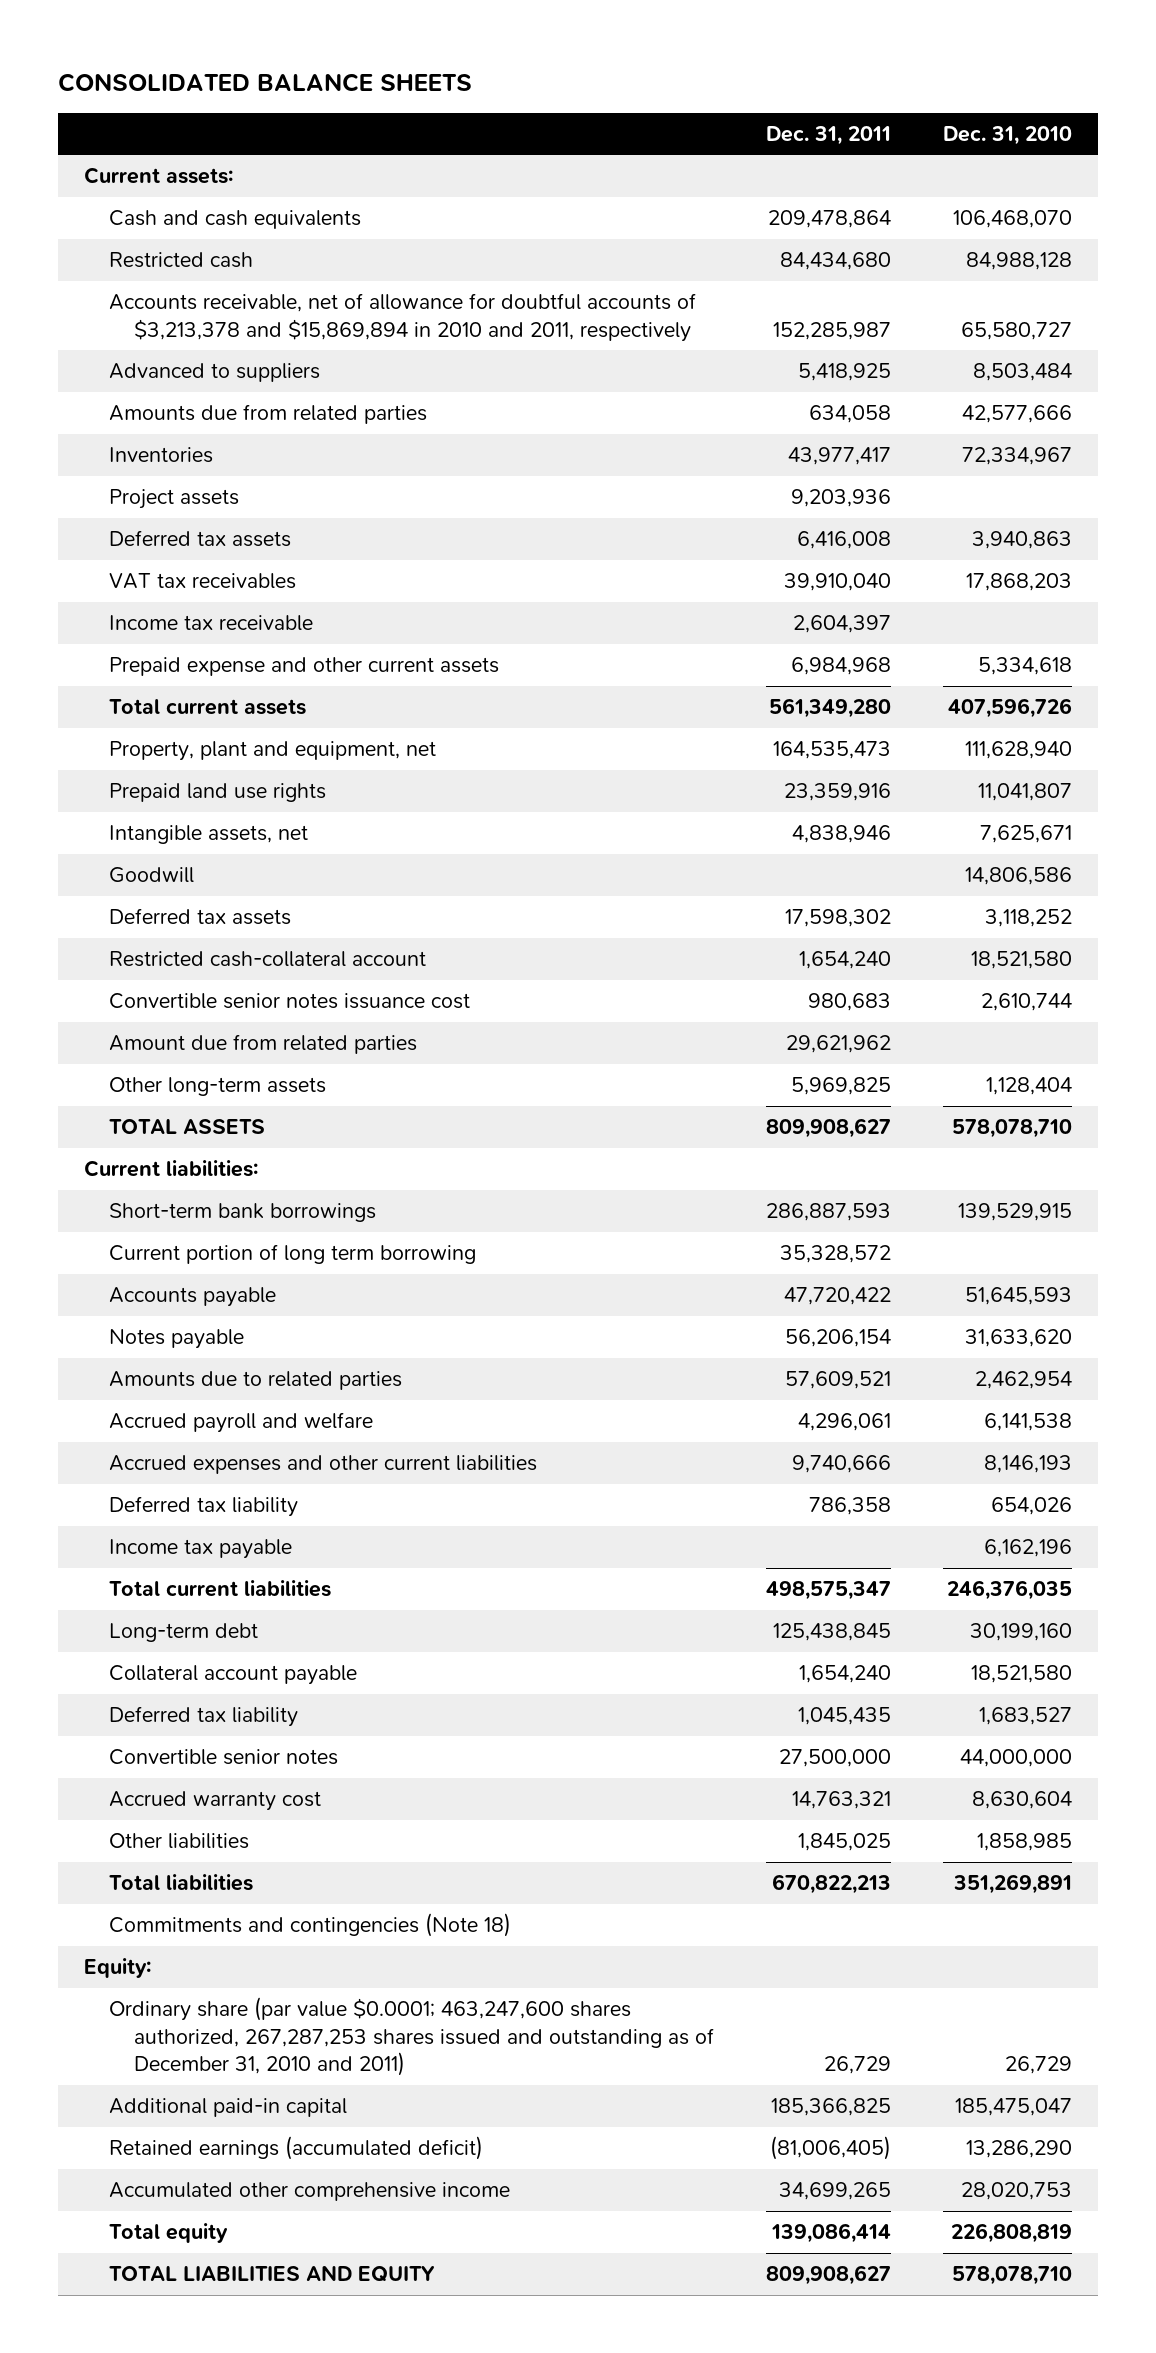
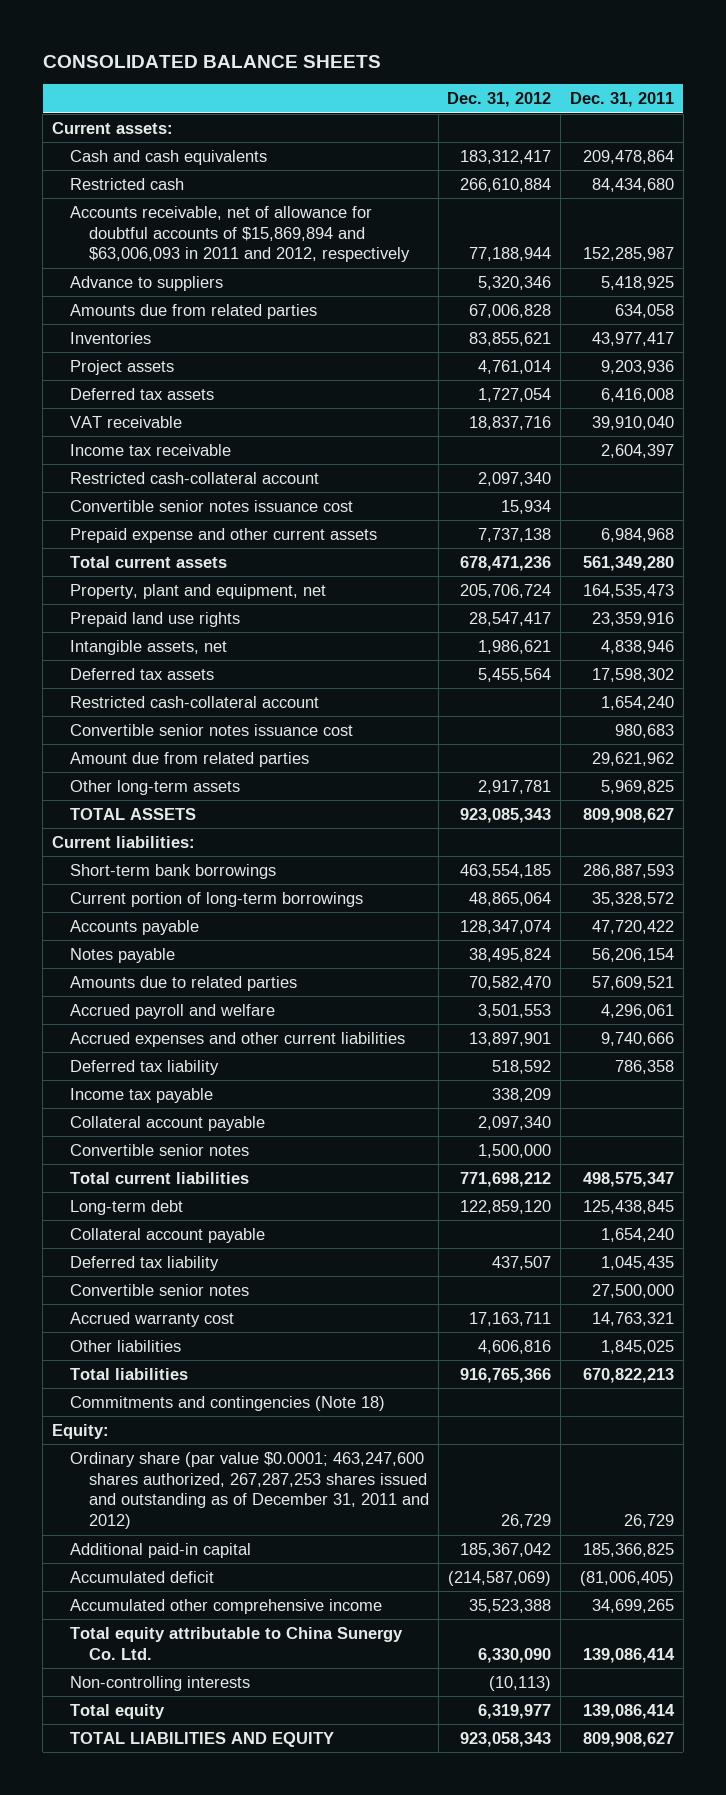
- | Dec. 31, 2011 | Dec. 31, 2010
+ | Dec. 31, 2012 | Dec. 31, 2011
- Accounts receivable, net of allowance for doubtful accounts of $3,213,378 and $15,869,894 in 2010 and 2011, respectively | 152,285,987 | 65,580,727
- Advanced to suppliers | 5,418,925 | 8,503,484
+ Accounts receivable, net of allowance for doubtful accounts of $15,869,894 and $63,006,093 in 2011 and 2012, respectively | 77,188,944 | 152,285,987
+ Advance to suppliers | 5,320,346 | 5,418,925
- VAT tax receivables | 39,910,040 | 17,868,203
+ VAT receivable | 18,837,716 | 39,910,040
+ Restricted cash-collateral account | 2,097,340 |
+ Convertible senior notes issuance cost | 15,934 |
- Goodwill | | 14,806,586
- Current portion of long term borrowing | 35,328,572 |
+ Current portion of long-term borrowings | 48,865,064 | 35,328,572
+ Collateral account payable | 2,097,340 |
+ Convertible senior notes | 1,500,000 |
- Ordinary share (par value $0.0001; 463,247,600 shares authorized, 267,287,253 shares issued and outstanding as of December 31, 2010 and 2011) | 26,729 | 26,729
+ Ordinary share (par value $0.0001; 463,247,600 shares authorized, 267,287,253 shares issued and outstanding as of December 31, 2011 and 2012) | 26,729 | 26,729
- Retained earnings (accumulated deficit) | (81,006,405) | 13,286,290
+ Accumulated deficit | (214,587,069) | (81,006,405)
+ Total equity attributable to China Sunergy Co. Ltd. | 6,330,090 | 139,086,414
+ Non-controlling interests | (10,113) |

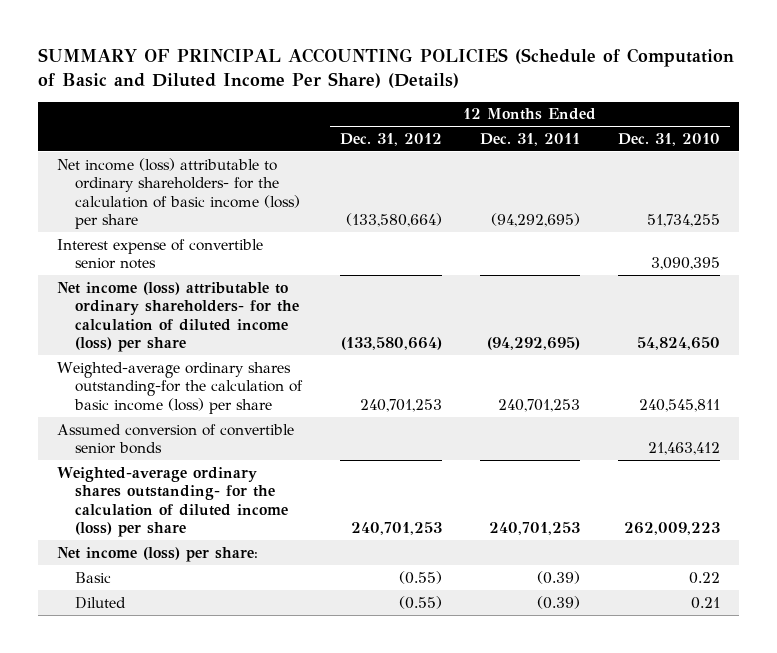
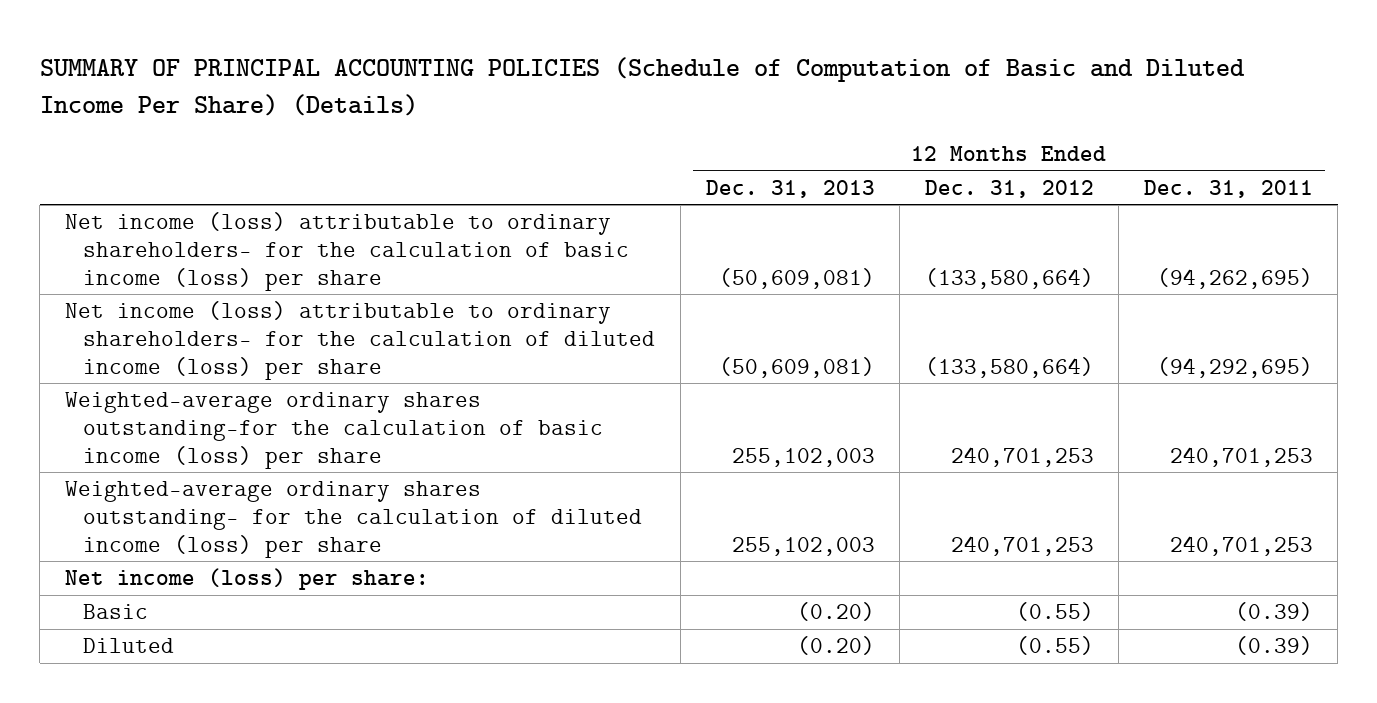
- | 12 Months Ended Dec. 31, 2012 | 12 Months Ended Dec. 31, 2011 | 12 Months Ended Dec. 31, 2010
+ | 12 Months Ended Dec. 31, 2013 | 12 Months Ended Dec. 31, 2012 | 12 Months Ended Dec. 31, 2011
- Net income (loss) attributable to ordinary shareholders- for the calculation of basic income (loss) per share | (133,580,664) | (94,292,695) | 51,734,255
- Interest expense of convertible senior notes | | | 3,090,395
+ Net income (loss) attributable to ordinary shareholders- for the calculation of basic income (loss) per share | (50,609,081) | (133,580,664) | (94,262,695)
- Assumed conversion of convertible senior bonds | | | 21,463,412

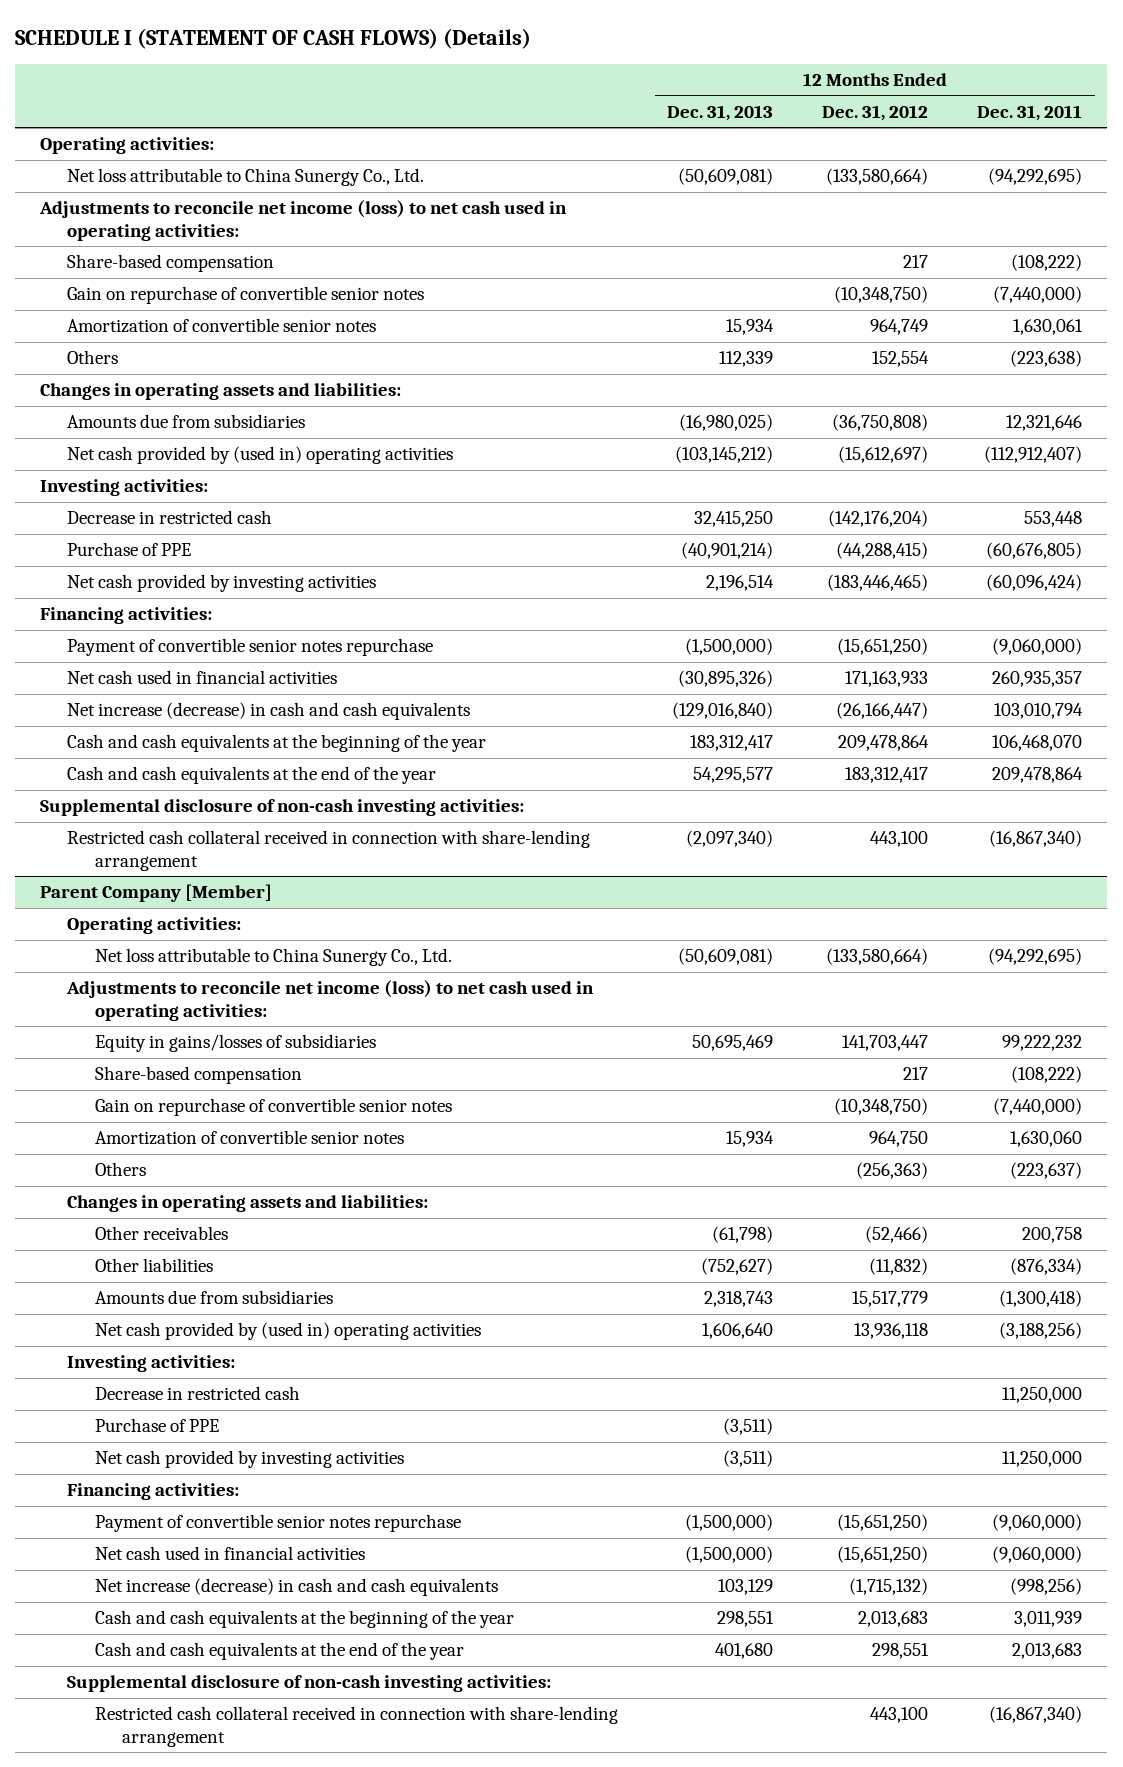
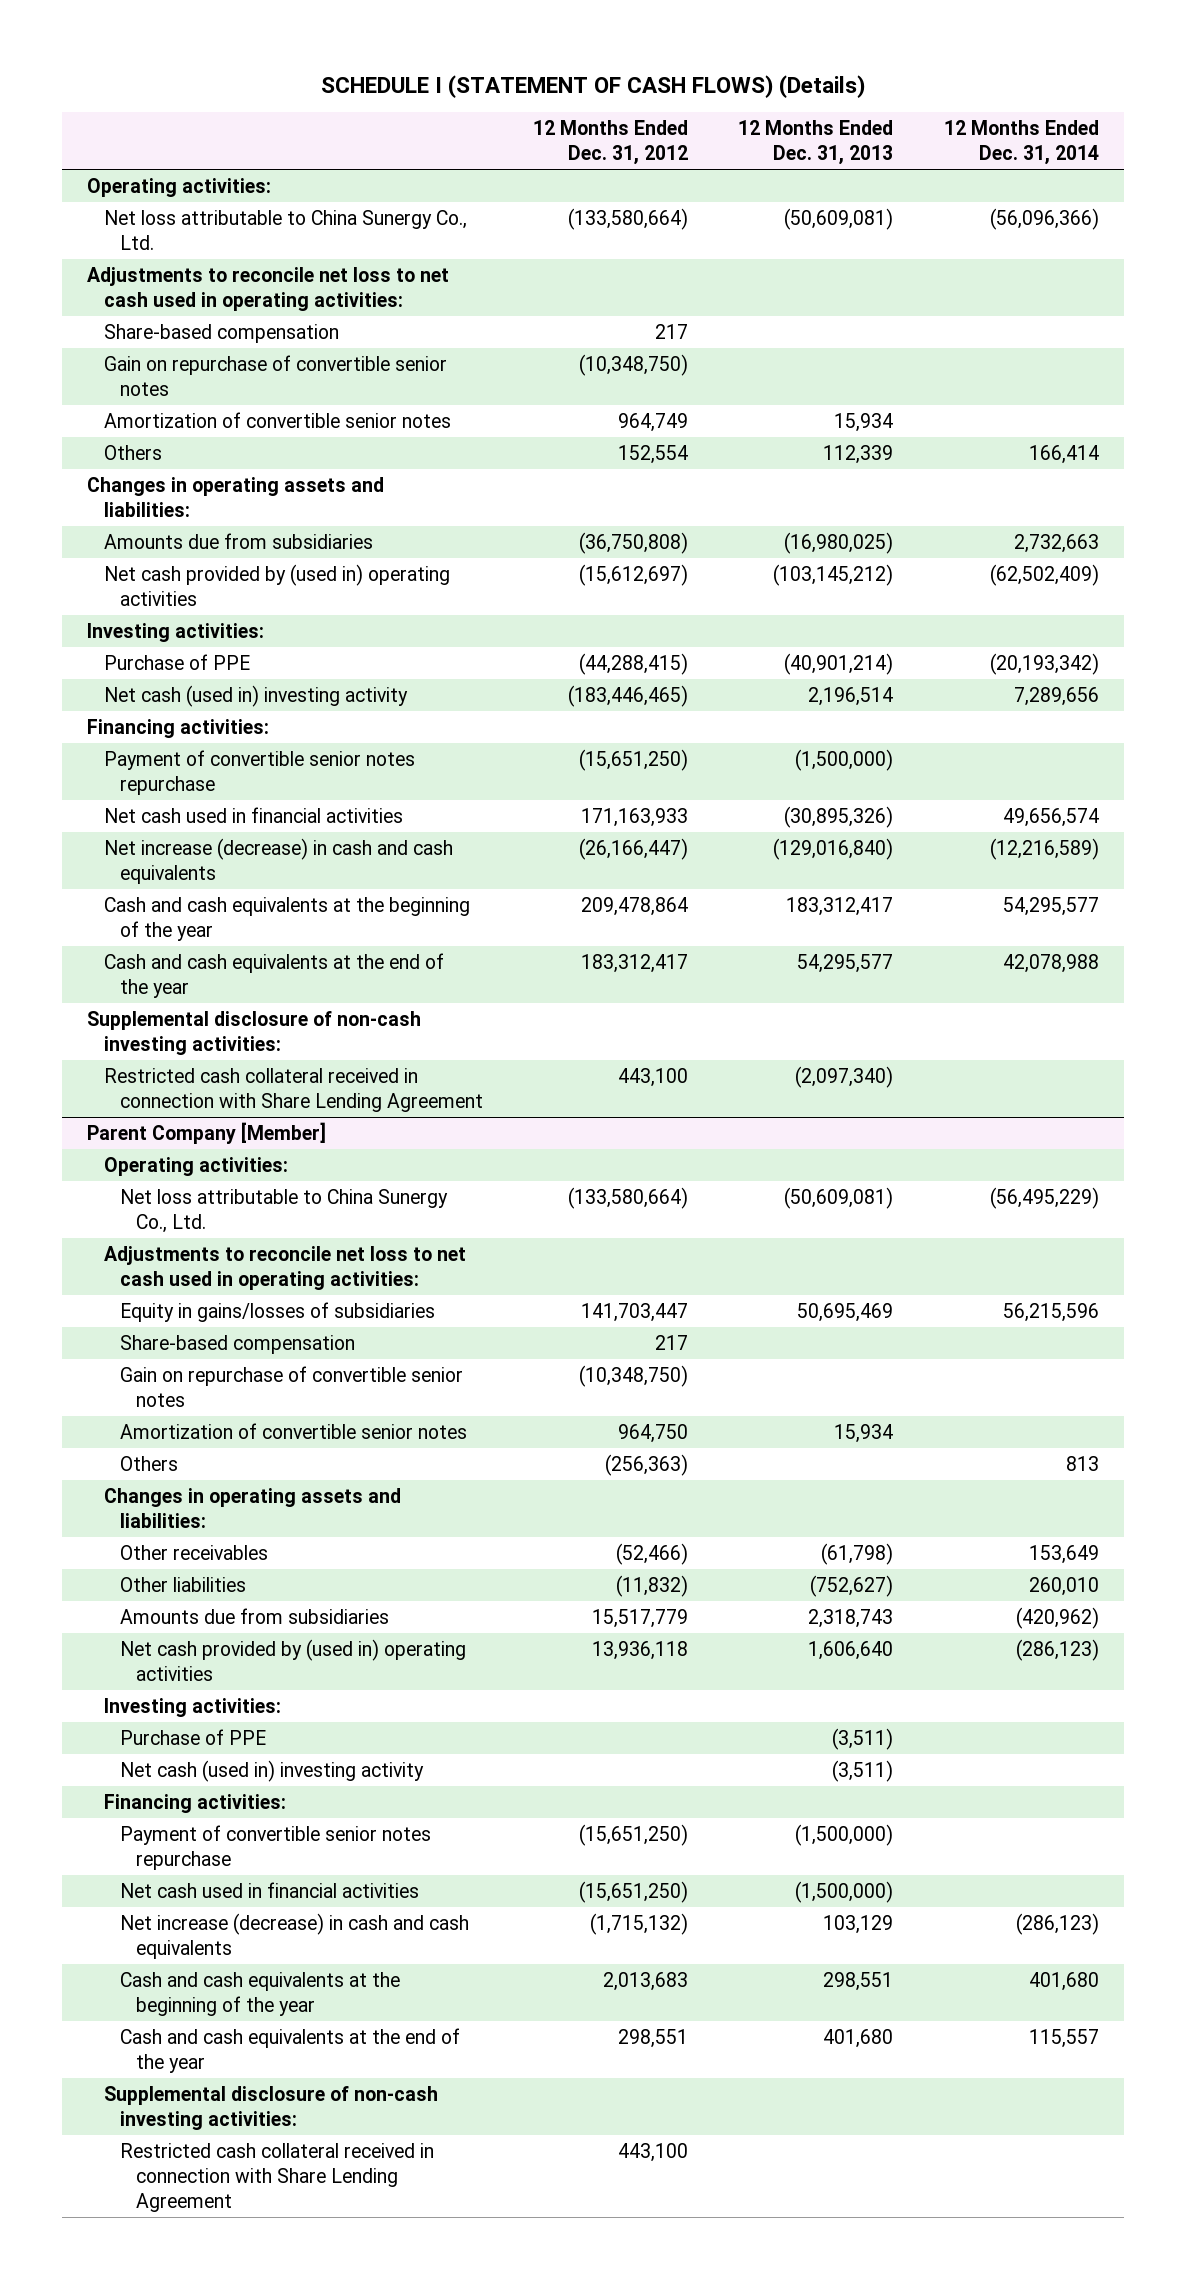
- | 12 Months Ended Dec. 31, 2013 | 12 Months Ended Dec. 31, 2012 | 12 Months Ended Dec. 31, 2011
+ | 12 Months Ended Dec. 31, 2012 | 12 Months Ended Dec. 31, 2013 | 12 Months Ended Dec. 31, 2014
- Adjustments to reconcile net income (loss) to net cash used in operating activities:
+ Adjustments to reconcile net loss to net cash used in operating activities:
- Decrease in restricted cash | 32,415,250 | (142,176,204) | 553,448
- Net cash provided by investing activities | 2,196,514 | (183,446,465) | (60,096,424)
+ Net cash (used in) investing activity | (183,446,465) | 2,196,514 | 7,289,656
- Restricted cash collateral received in connection with share-lending arrangement | (2,097,340) | 443,100 | (16,867,340)
+ Restricted cash collateral received in connection with Share Lending Agreement | 443,100 | (2,097,340) |
@ Parent Company [Member]
- Adjustments to reconcile net income (loss) to net cash used in operating activities:
+ Adjustments to reconcile net loss to net cash used in operating activities:
- Decrease in restricted cash | | | 11,250,000
- Net cash provided by investing activities | (3,511) | | 11,250,000
+ Net cash (used in) investing activity | | (3,511) |
- Restricted cash collateral received in connection with share-lending arrangement | | 443,100 | (16,867,340)
+ Restricted cash collateral received in connection with Share Lending Agreement | 443,100 | |

